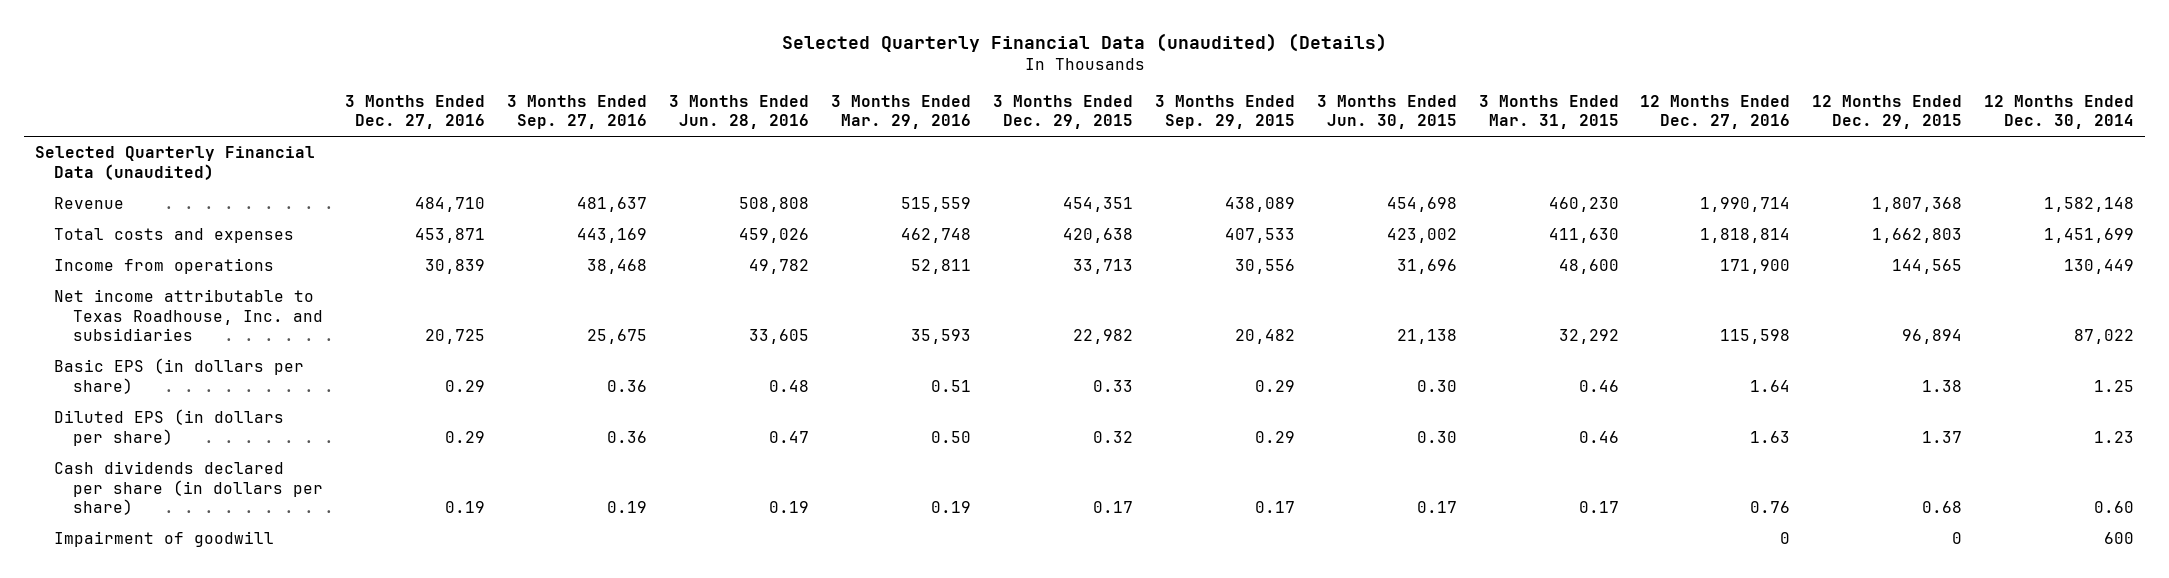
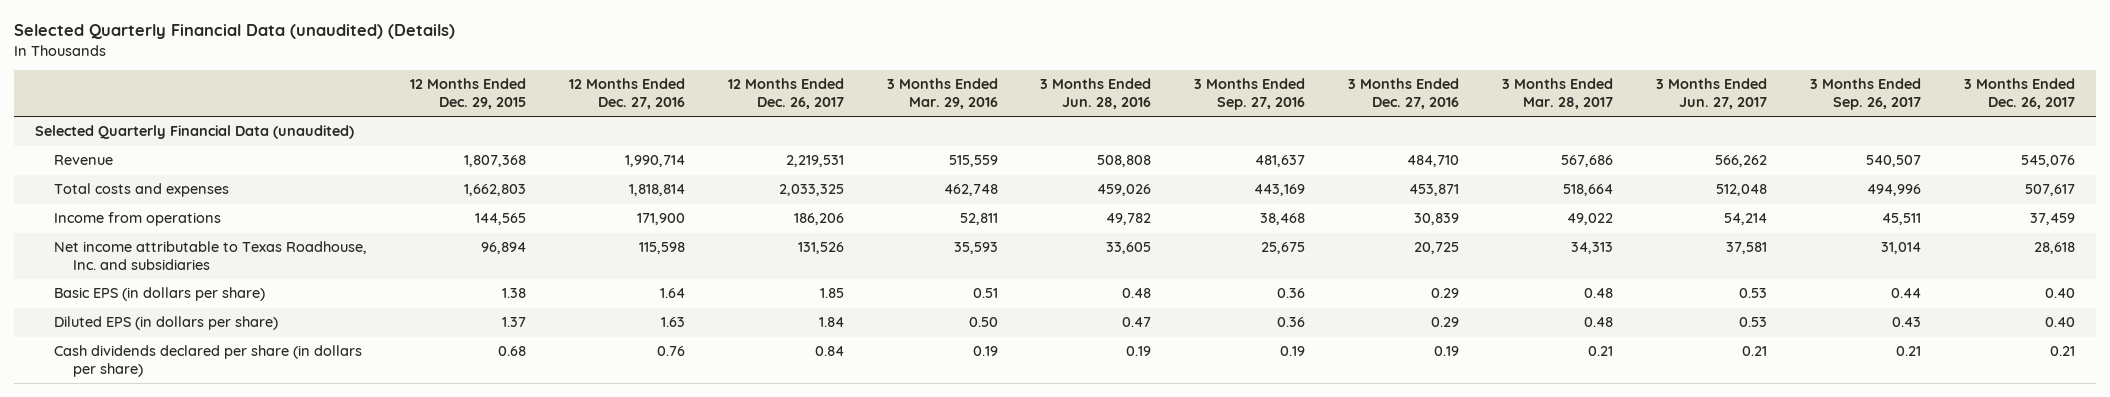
- | 3 Months Ended Dec. 27, 2016 | 3 Months Ended Sep. 27, 2016 | 3 Months Ended Jun. 28, 2016 | 3 Months Ended Mar. 29, 2016 | 3 Months Ended Dec. 29, 2015 | 3 Months Ended Sep. 29, 2015 | 3 Months Ended Jun. 30, 2015 | 3 Months Ended Mar. 31, 2015 | 12 Months Ended Dec. 27, 2016 | 12 Months Ended Dec. 29, 2015 | 12 Months Ended Dec. 30, 2014
+ | 12 Months Ended Dec. 29, 2015 | 12 Months Ended Dec. 27, 2016 | 12 Months Ended Dec. 26, 2017 | 3 Months Ended Mar. 29, 2016 | 3 Months Ended Jun. 28, 2016 | 3 Months Ended Sep. 27, 2016 | 3 Months Ended Dec. 27, 2016 | 3 Months Ended Mar. 28, 2017 | 3 Months Ended Jun. 27, 2017 | 3 Months Ended Sep. 26, 2017 | 3 Months Ended Dec. 26, 2017
- Impairment of goodwill | | | | | | | | | 0 | 0 | 600

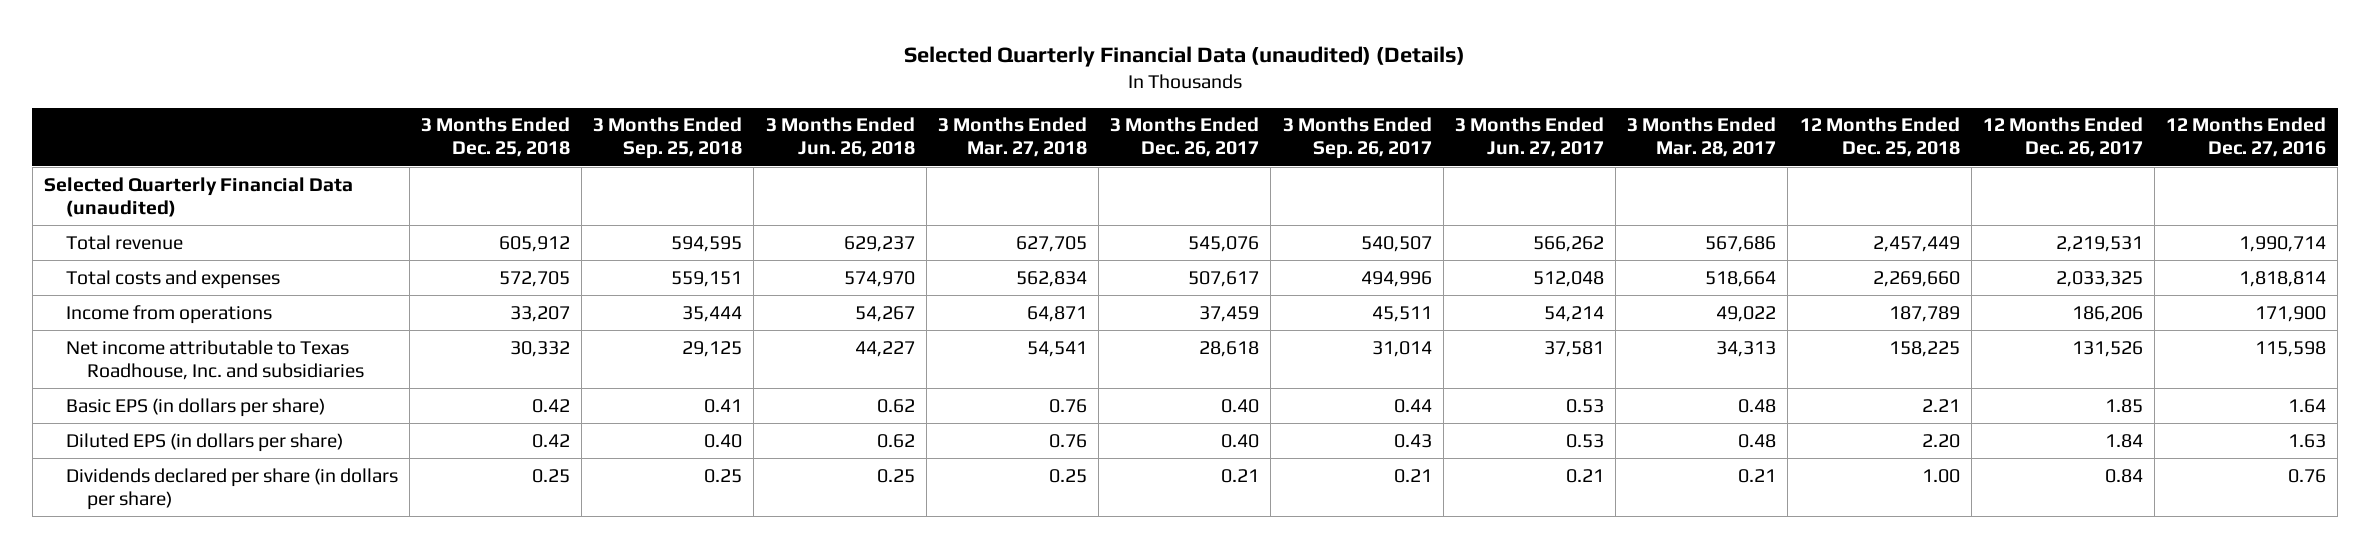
- | 12 Months Ended Dec. 29, 2015 | 12 Months Ended Dec. 27, 2016 | 12 Months Ended Dec. 26, 2017 | 3 Months Ended Mar. 29, 2016 | 3 Months Ended Jun. 28, 2016 | 3 Months Ended Sep. 27, 2016 | 3 Months Ended Dec. 27, 2016 | 3 Months Ended Mar. 28, 2017 | 3 Months Ended Jun. 27, 2017 | 3 Months Ended Sep. 26, 2017 | 3 Months Ended Dec. 26, 2017
+ | 3 Months Ended Dec. 25, 2018 | 3 Months Ended Sep. 25, 2018 | 3 Months Ended Jun. 26, 2018 | 3 Months Ended Mar. 27, 2018 | 3 Months Ended Dec. 26, 2017 | 3 Months Ended Sep. 26, 2017 | 3 Months Ended Jun. 27, 2017 | 3 Months Ended Mar. 28, 2017 | 12 Months Ended Dec. 25, 2018 | 12 Months Ended Dec. 26, 2017 | 12 Months Ended Dec. 27, 2016
- Revenue | 1,807,368 | 1,990,714 | 2,219,531 | 515,559 | 508,808 | 481,637 | 484,710 | 567,686 | 566,262 | 540,507 | 545,076
+ Total revenue | 605,912 | 594,595 | 629,237 | 627,705 | 545,076 | 540,507 | 566,262 | 567,686 | 2,457,449 | 2,219,531 | 1,990,714
- Cash dividends declared per share (in dollars per share) | 0.68 | 0.76 | 0.84 | 0.19 | 0.19 | 0.19 | 0.19 | 0.21 | 0.21 | 0.21 | 0.21
+ Dividends declared per share (in dollars per share) | 0.25 | 0.25 | 0.25 | 0.25 | 0.21 | 0.21 | 0.21 | 0.21 | 1.00 | 0.84 | 0.76

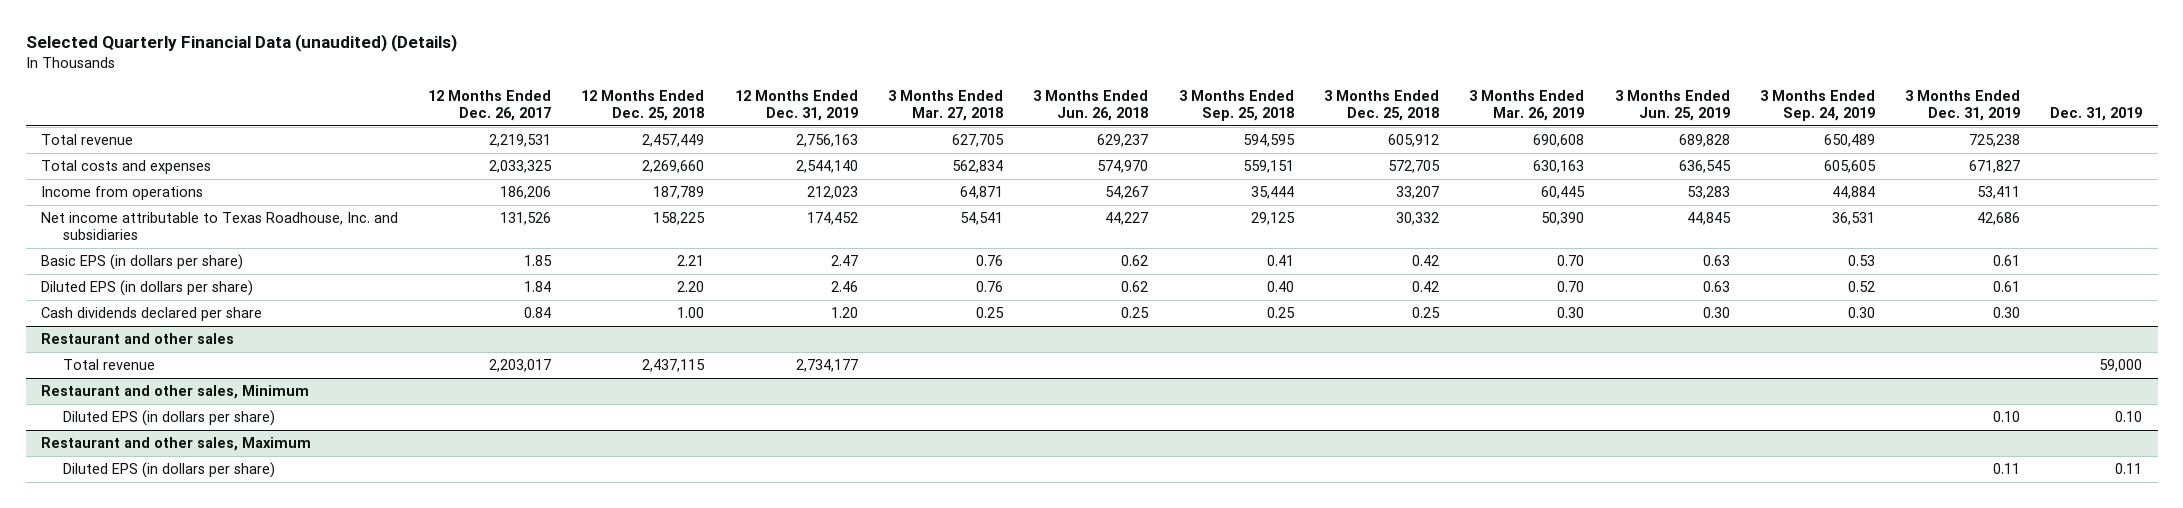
- | 3 Months Ended Dec. 25, 2018 | 3 Months Ended Sep. 25, 2018 | 3 Months Ended Jun. 26, 2018 | 3 Months Ended Mar. 27, 2018 | 3 Months Ended Dec. 26, 2017 | 3 Months Ended Sep. 26, 2017 | 3 Months Ended Jun. 27, 2017 | 3 Months Ended Mar. 28, 2017 | 12 Months Ended Dec. 25, 2018 | 12 Months Ended Dec. 26, 2017 | 12 Months Ended Dec. 27, 2016
+ | 12 Months Ended Dec. 26, 2017 | 12 Months Ended Dec. 25, 2018 | 12 Months Ended Dec. 31, 2019 | 3 Months Ended Mar. 27, 2018 | 3 Months Ended Jun. 26, 2018 | 3 Months Ended Sep. 25, 2018 | 3 Months Ended Dec. 25, 2018 | 3 Months Ended Mar. 26, 2019 | 3 Months Ended Jun. 25, 2019 | 3 Months Ended Sep. 24, 2019 | 3 Months Ended Dec. 31, 2019 | Dec. 31, 2019
- Selected Quarterly Financial Data (unaudited)
- Dividends declared per share (in dollars per share) | 0.25 | 0.25 | 0.25 | 0.25 | 0.21 | 0.21 | 0.21 | 0.21 | 1.00 | 0.84 | 0.76
+ Cash dividends declared per share | 0.84 | 1.00 | 1.20 | 0.25 | 0.25 | 0.25 | 0.25 | 0.30 | 0.30 | 0.30 | 0.30 |
+ Restaurant and other sales
+ Total revenue | 2,203,017 | 2,437,115 | 2,734,177 | | | | | | | | | 59,000
+ Restaurant and other sales, Minimum
+ Diluted EPS (in dollars per share) | | | | | | | | | | | 0.10 | 0.10
+ Restaurant and other sales, Maximum
+ Diluted EPS (in dollars per share) | | | | | | | | | | | 0.11 | 0.11

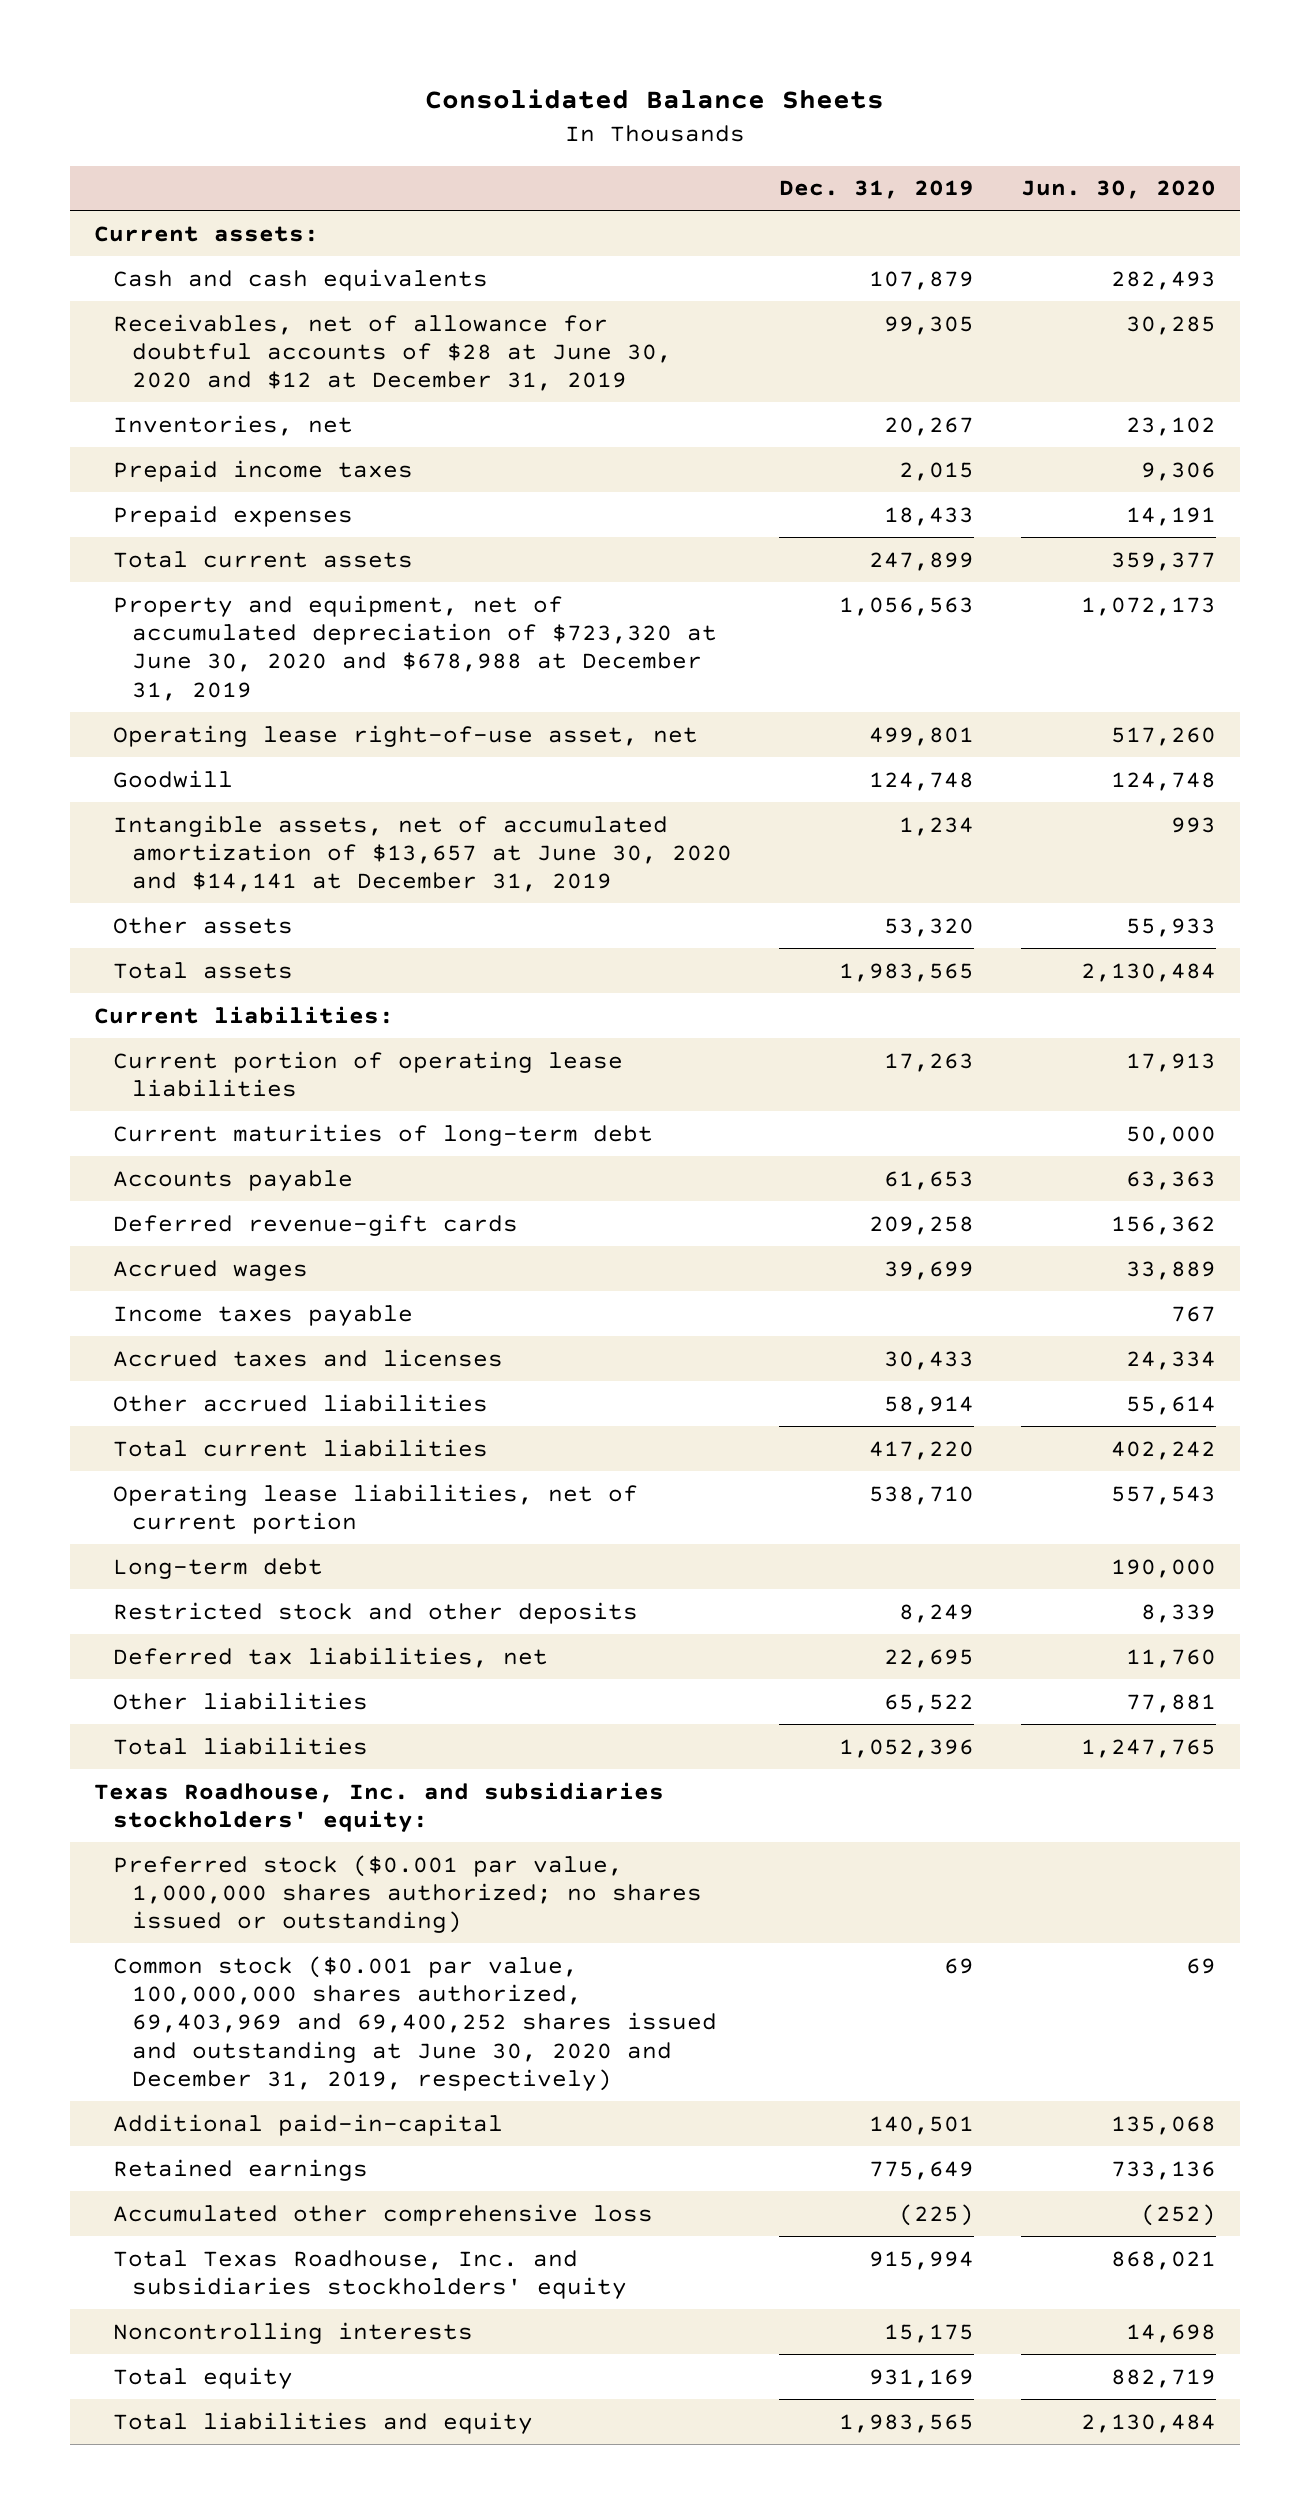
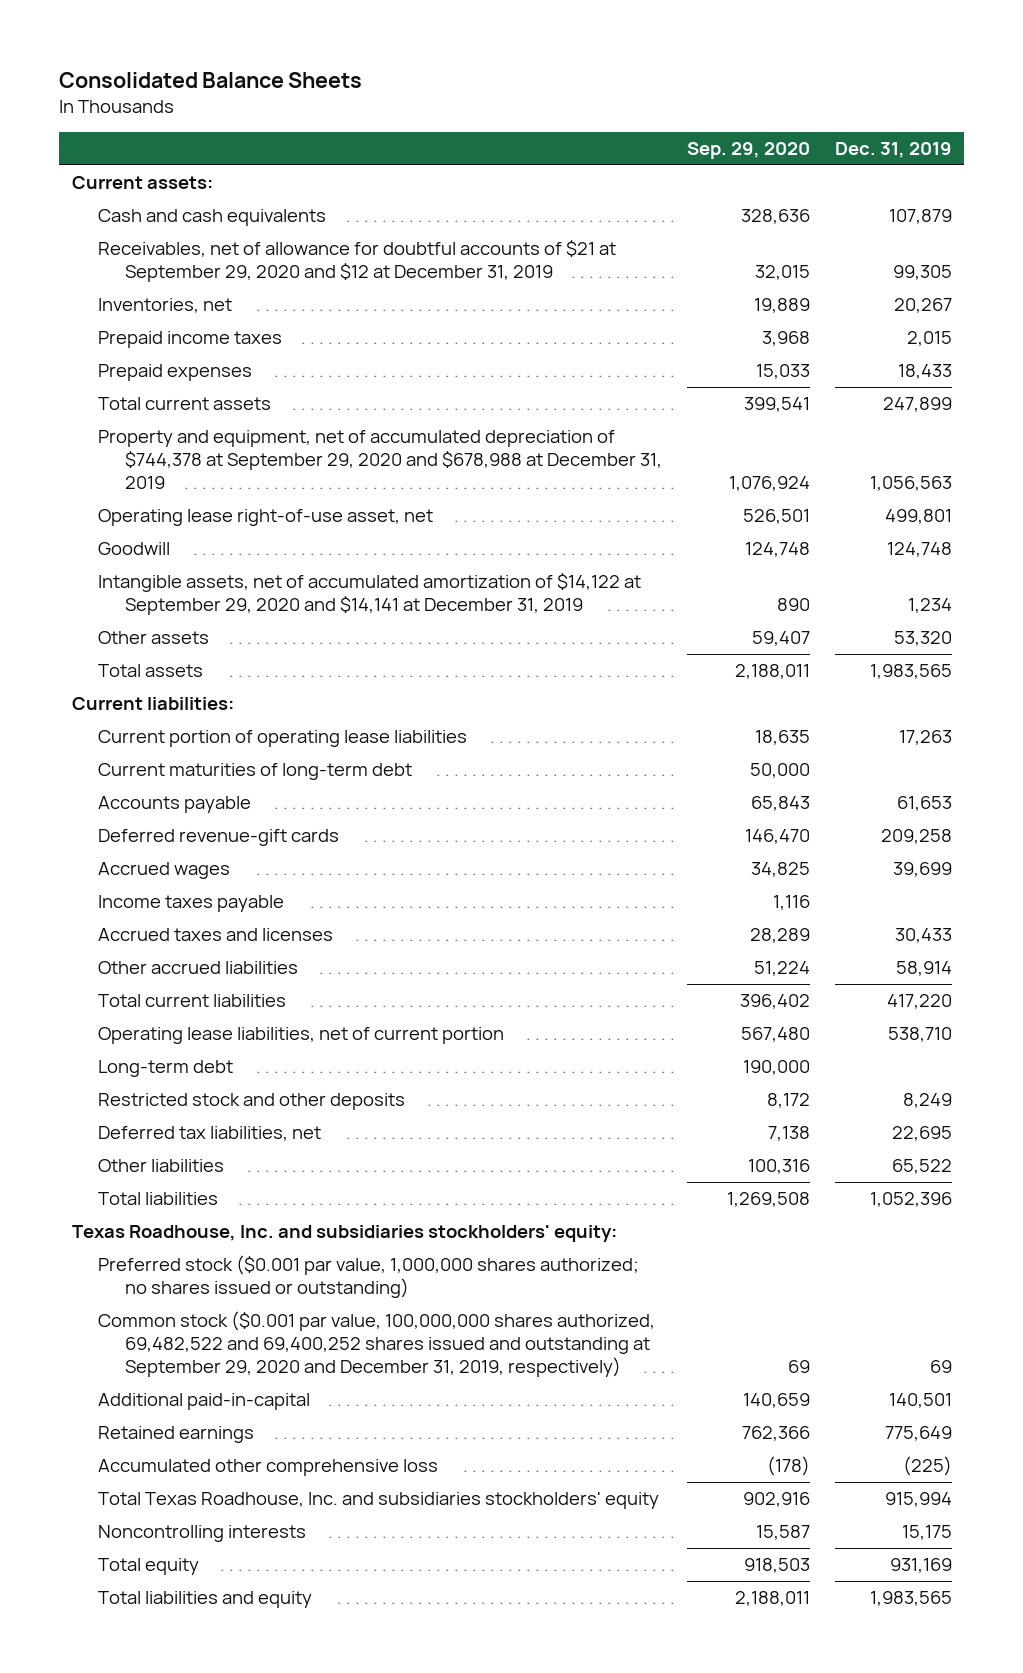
- | Dec. 31, 2019 | Jun. 30, 2020
+ | Sep. 29, 2020 | Dec. 31, 2019
- Receivables, net of allowance for doubtful accounts of $28 at June 30, 2020 and $12 at December 31, 2019 | 99,305 | 30,285
+ Receivables, net of allowance for doubtful accounts of $21 at September 29, 2020 and $12 at December 31, 2019 | 32,015 | 99,305
- Property and equipment, net of accumulated depreciation of $723,320 at June 30, 2020 and $678,988 at December 31, 2019 | 1,056,563 | 1,072,173
+ Property and equipment, net of accumulated depreciation of $744,378 at September 29, 2020 and $678,988 at December 31, 2019 | 1,076,924 | 1,056,563
- Intangible assets, net of accumulated amortization of $13,657 at June 30, 2020 and $14,141 at December 31, 2019 | 1,234 | 993
+ Intangible assets, net of accumulated amortization of $14,122 at September 29, 2020 and $14,141 at December 31, 2019 | 890 | 1,234
- Common stock ($0.001 par value, 100,000,000 shares authorized, 69,403,969 and 69,400,252 shares issued and outstanding at June 30, 2020 and December 31, 2019, respectively) | 69 | 69
+ Common stock ($0.001 par value, 100,000,000 shares authorized, 69,482,522 and 69,400,252 shares issued and outstanding at September 29, 2020 and December 31, 2019, respectively) | 69 | 69

